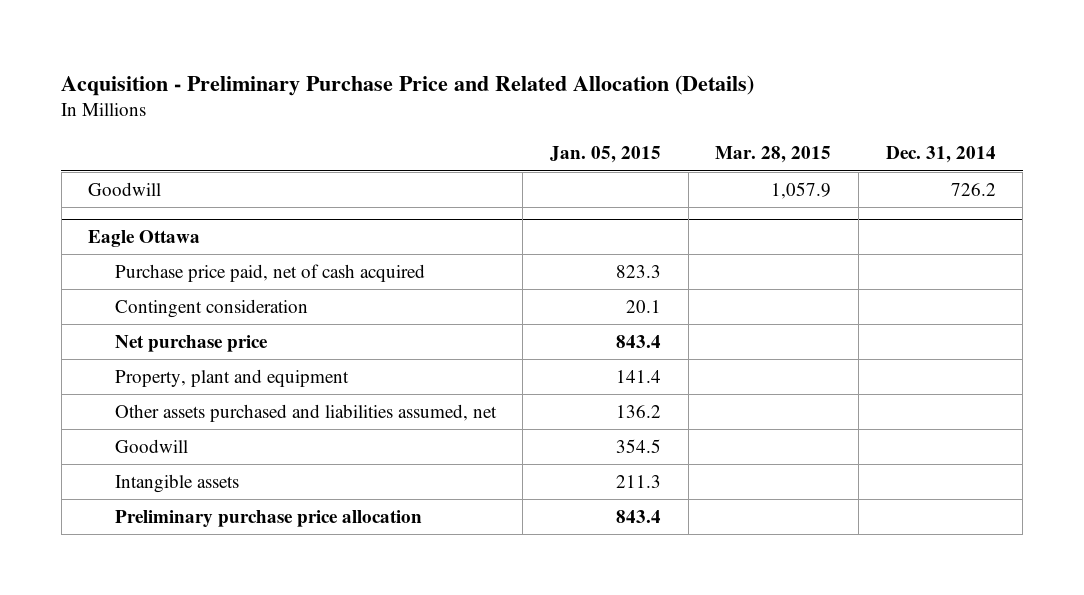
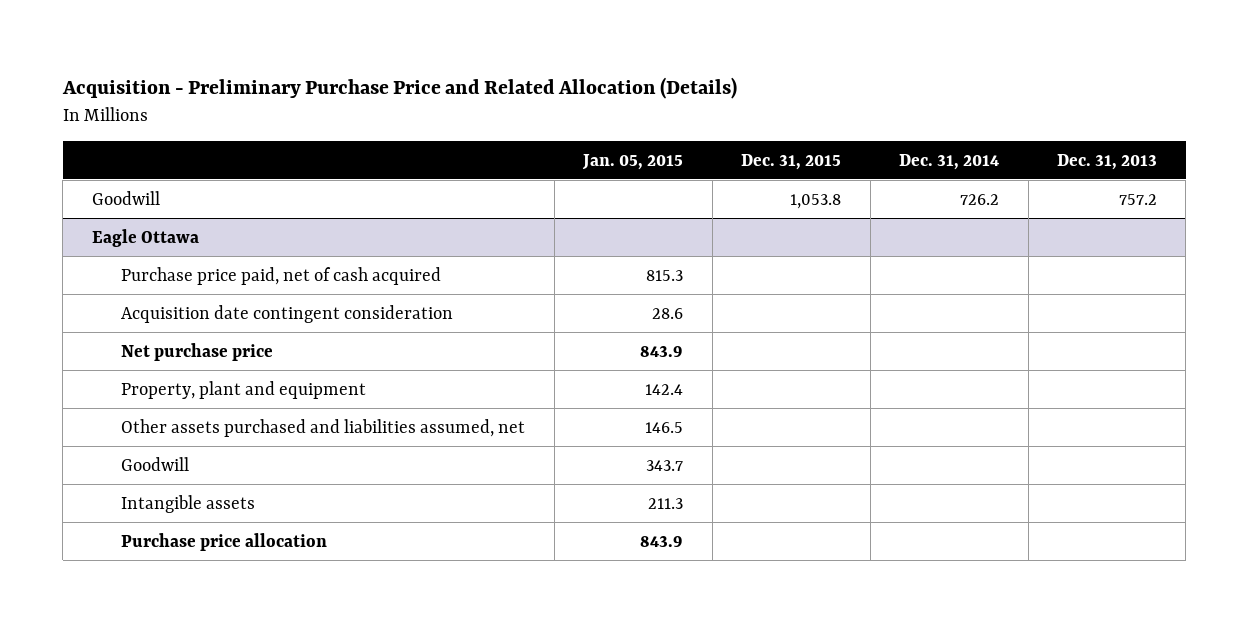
- | Jan. 05, 2015 | Mar. 28, 2015 | Dec. 31, 2014
+ | Jan. 05, 2015 | Dec. 31, 2015 | Dec. 31, 2014 | Dec. 31, 2013
@ Eagle Ottawa
- Purchase price paid, net of cash acquired | 823.3 | |
- Contingent consideration | 20.1 | |
- Net purchase price | 843.4 | |
- Property, plant and equipment | 141.4 | |
- Other assets purchased and liabilities assumed, net | 136.2 | |
- Goodwill | 354.5 | |
+ Purchase price paid, net of cash acquired | 815.3 | | |
+ Acquisition date contingent consideration | 28.6 | | |
+ Net purchase price | 843.9 | | |
+ Property, plant and equipment | 142.4 | | |
+ Other assets purchased and liabilities assumed, net | 146.5 | | |
+ Goodwill | 343.7 | | |
- Preliminary purchase price allocation | 843.4 | |
+ Purchase price allocation | 843.9 | | |

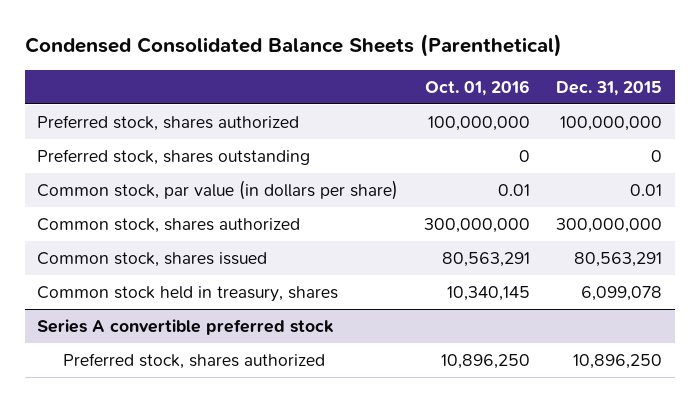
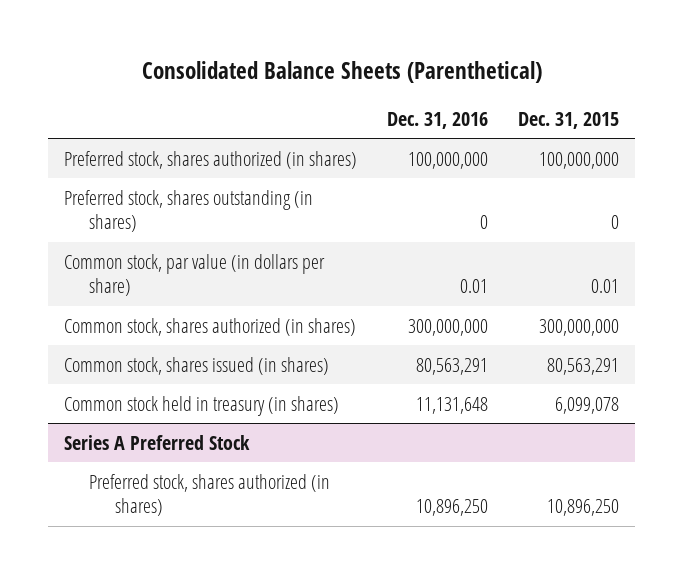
- Condensed Consolidated Balance Sheets (Parenthetical)
+ Consolidated Balance Sheets (Parenthetical)
- | Oct. 01, 2016 | Dec. 31, 2015
+ | Dec. 31, 2016 | Dec. 31, 2015
- Preferred stock, shares authorized | 100,000,000 | 100,000,000
- Preferred stock, shares outstanding | 0 | 0
+ Preferred stock, shares authorized (in shares) | 100,000,000 | 100,000,000
+ Preferred stock, shares outstanding (in shares) | 0 | 0
- Common stock, shares authorized | 300,000,000 | 300,000,000
- Common stock, shares issued | 80,563,291 | 80,563,291
- Common stock held in treasury, shares | 10,340,145 | 6,099,078
- Series A convertible preferred stock
- Preferred stock, shares authorized | 10,896,250 | 10,896,250
+ Common stock, shares authorized (in shares) | 300,000,000 | 300,000,000
+ Common stock, shares issued (in shares) | 80,563,291 | 80,563,291
+ Common stock held in treasury (in shares) | 11,131,648 | 6,099,078
+ Series A Preferred Stock
+ Preferred stock, shares authorized (in shares) | 10,896,250 | 10,896,250

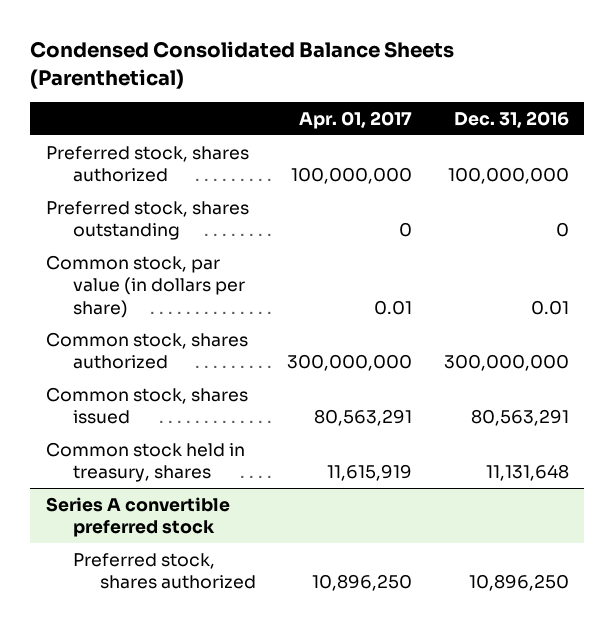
- Consolidated Balance Sheets (Parenthetical)
+ Condensed Consolidated Balance Sheets (Parenthetical)
- | Dec. 31, 2016 | Dec. 31, 2015
+ | Apr. 01, 2017 | Dec. 31, 2016
- Preferred stock, shares authorized (in shares) | 100,000,000 | 100,000,000
- Preferred stock, shares outstanding (in shares) | 0 | 0
+ Preferred stock, shares authorized | 100,000,000 | 100,000,000
+ Preferred stock, shares outstanding | 0 | 0
- Common stock, shares authorized (in shares) | 300,000,000 | 300,000,000
- Common stock, shares issued (in shares) | 80,563,291 | 80,563,291
- Common stock held in treasury (in shares) | 11,131,648 | 6,099,078
- Series A Preferred Stock
- Preferred stock, shares authorized (in shares) | 10,896,250 | 10,896,250
+ Common stock, shares authorized | 300,000,000 | 300,000,000
+ Common stock, shares issued | 80,563,291 | 80,563,291
+ Common stock held in treasury, shares | 11,615,919 | 11,131,648
+ Series A convertible preferred stock
+ Preferred stock, shares authorized | 10,896,250 | 10,896,250

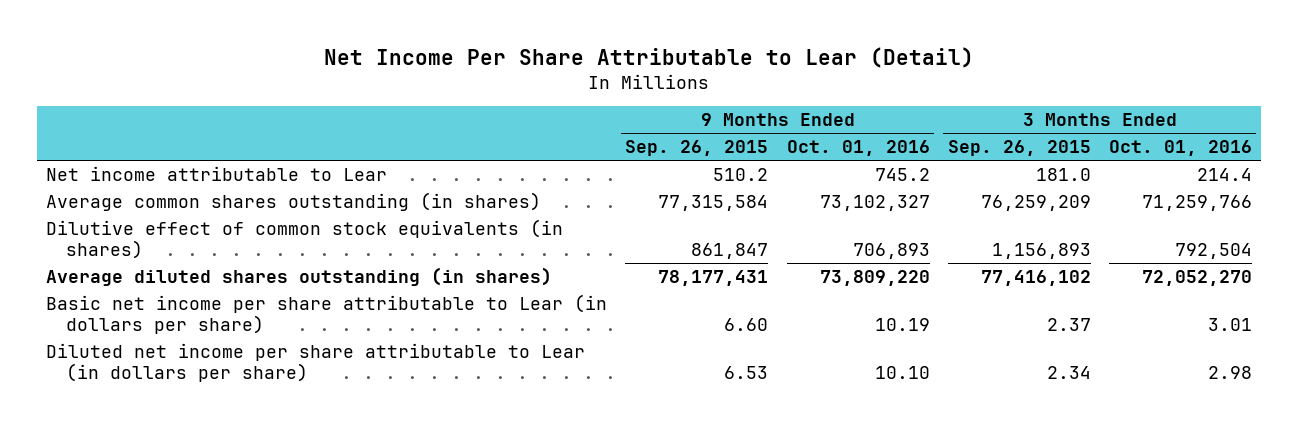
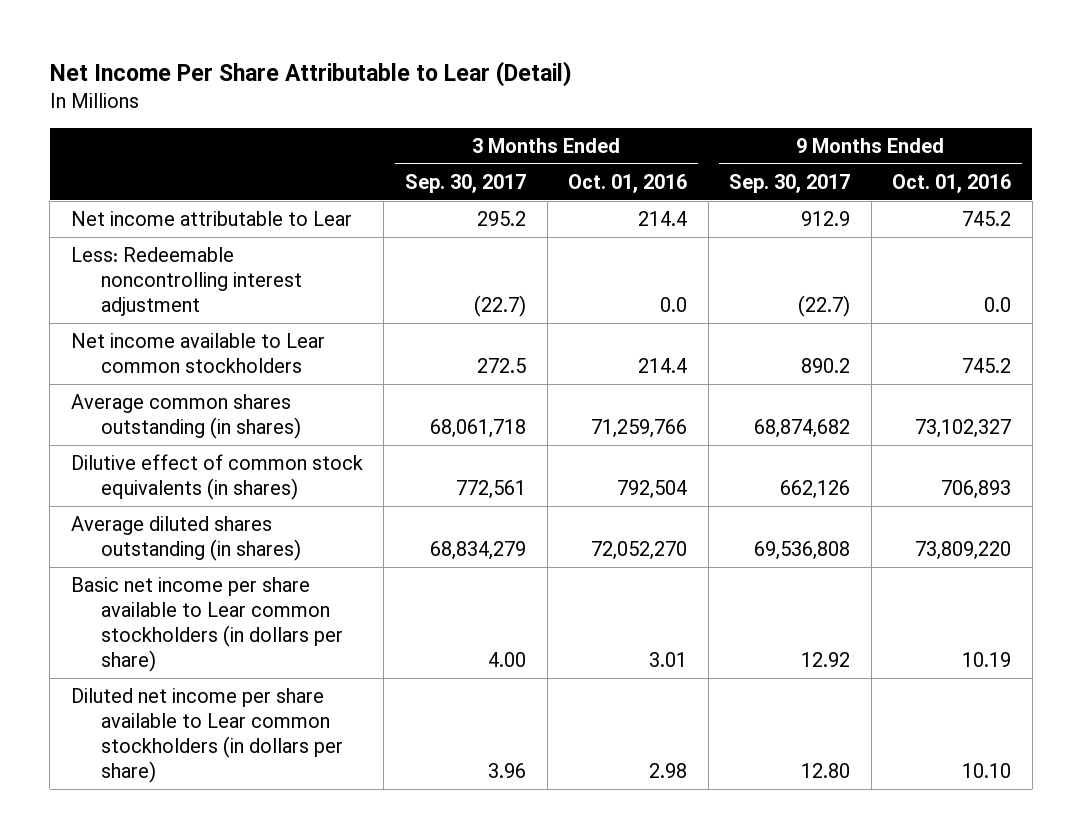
- | 9 Months Ended Sep. 26, 2015 | 9 Months Ended Oct. 01, 2016 | 3 Months Ended Sep. 26, 2015 | 3 Months Ended Oct. 01, 2016
+ | 3 Months Ended Sep. 30, 2017 | 3 Months Ended Oct. 01, 2016 | 9 Months Ended Sep. 30, 2017 | 9 Months Ended Oct. 01, 2016
+ Less: Redeemable noncontrolling interest adjustment | (22.7) | 0.0 | (22.7) | 0.0
+ Net income available to Lear common stockholders | 272.5 | 214.4 | 890.2 | 745.2
- Basic net income per share attributable to Lear (in dollars per share) | 6.60 | 10.19 | 2.37 | 3.01
- Diluted net income per share attributable to Lear (in dollars per share) | 6.53 | 10.10 | 2.34 | 2.98
+ Basic net income per share available to Lear common stockholders (in dollars per share) | 4.00 | 3.01 | 12.92 | 10.19
+ Diluted net income per share available to Lear common stockholders (in dollars per share) | 3.96 | 2.98 | 12.80 | 10.10

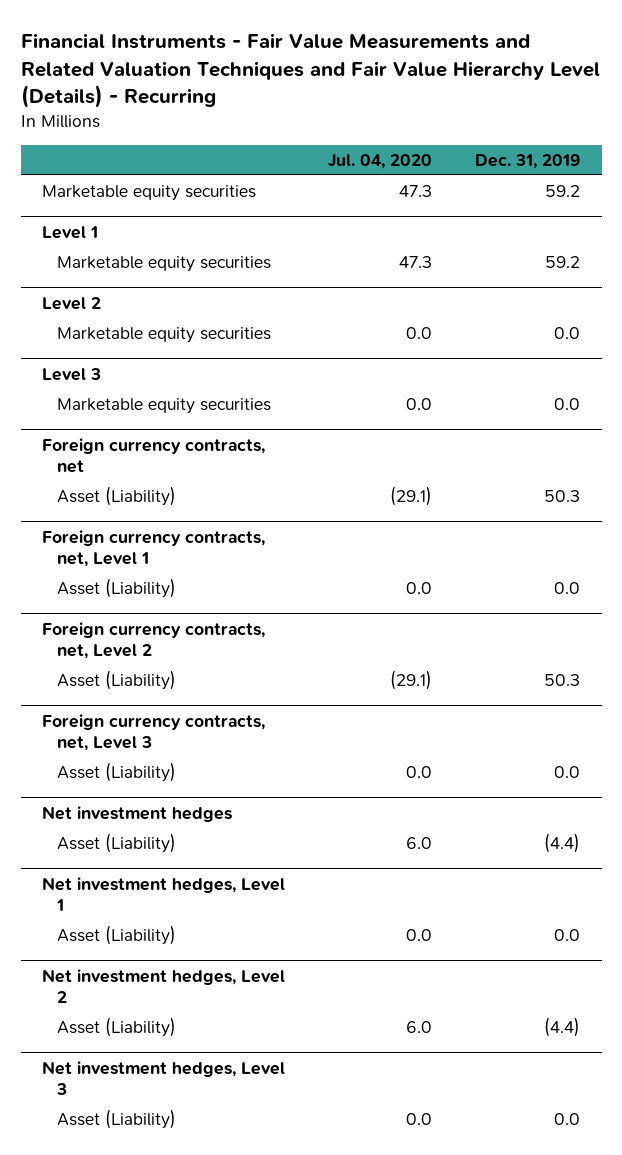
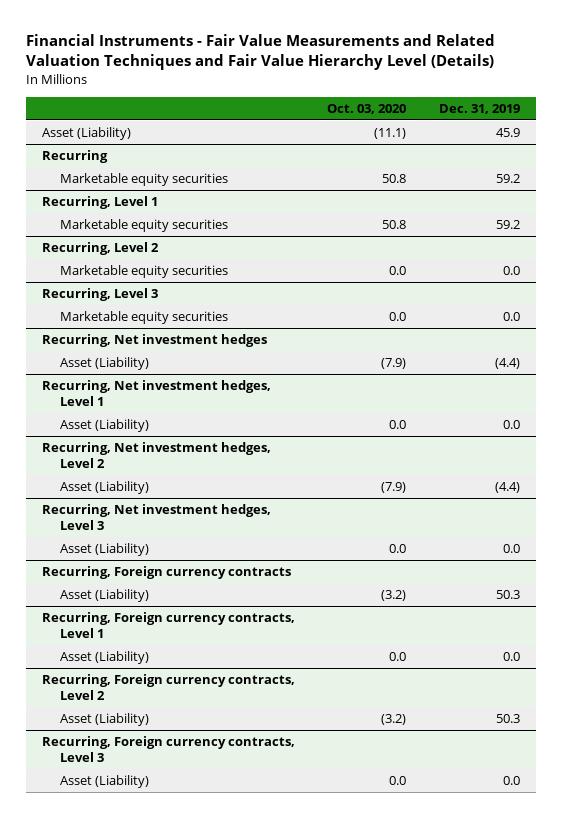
- Financial Instruments - Fair Value Measurements and Related Valuation Techniques and Fair Value Hierarchy Level (Details) - Recurring
+ Financial Instruments - Fair Value Measurements and Related Valuation Techniques and Fair Value Hierarchy Level (Details)
- | Jul. 04, 2020 | Dec. 31, 2019
+ | Oct. 03, 2020 | Dec. 31, 2019
+ Asset (Liability) | (11.1) | 45.9
+ Recurring
- Level 1
+ Recurring, Level 1
- Level 2
+ Recurring, Level 2
- Level 3
+ Recurring, Level 3
- Foreign currency contracts, net
- Asset (Liability) | (29.1) | 50.3
- Foreign currency contracts, net, Level 1
- Asset (Liability) | 0.0 | 0.0
- Foreign currency contracts, net, Level 2
- Asset (Liability) | (29.1) | 50.3
- Foreign currency contracts, net, Level 3
- Asset (Liability) | 0.0 | 0.0
- Net investment hedges
+ Recurring, Net investment hedges
- Net investment hedges, Level 1
+ Recurring, Net investment hedges, Level 1
- Net investment hedges, Level 2
+ Recurring, Net investment hedges, Level 2
- Net investment hedges, Level 3
+ Recurring, Net investment hedges, Level 3
+ Recurring, Foreign currency contracts
+ Asset (Liability) | (3.2) | 50.3
+ Recurring, Foreign currency contracts, Level 1
+ Asset (Liability) | 0.0 | 0.0
+ Recurring, Foreign currency contracts, Level 2
+ Asset (Liability) | (3.2) | 50.3
+ Recurring, Foreign currency contracts, Level 3
+ Asset (Liability) | 0.0 | 0.0

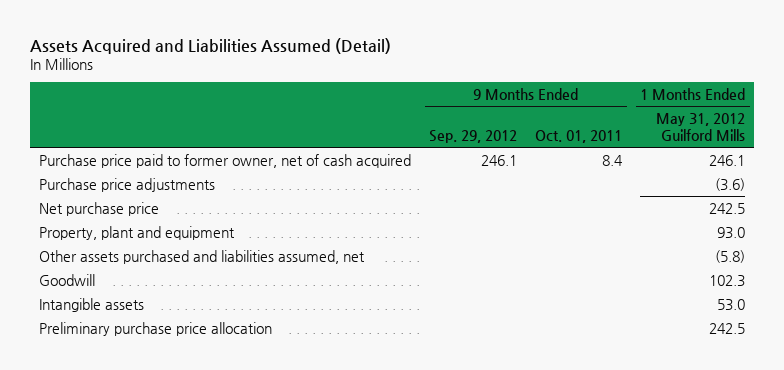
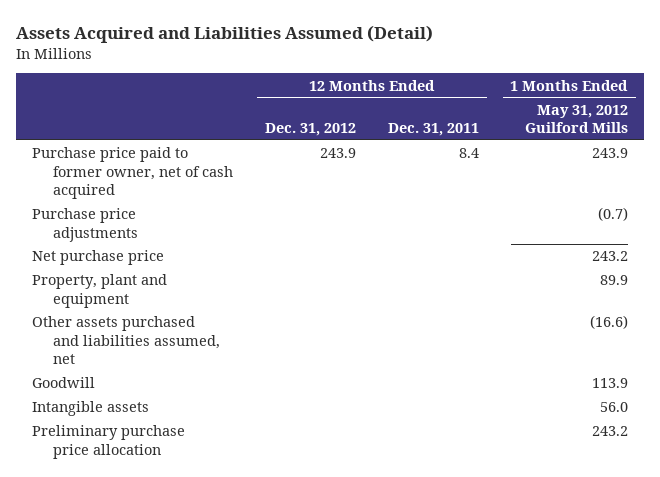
- | 9 Months Ended Sep. 29, 2012 | 9 Months Ended Oct. 01, 2011 | 1 Months Ended May 31, 2012 Guilford Mills
+ | 12 Months Ended Dec. 31, 2012 | 12 Months Ended Dec. 31, 2011 | 1 Months Ended May 31, 2012 Guilford Mills
- Purchase price paid to former owner, net of cash acquired | 246.1 | 8.4 | 246.1
- Purchase price adjustments | | | (3.6)
- Net purchase price | | | 242.5
- Property, plant and equipment | | | 93.0
- Other assets purchased and liabilities assumed, net | | | (5.8)
- Goodwill | | | 102.3
- Intangible assets | | | 53.0
- Preliminary purchase price allocation | | | 242.5
+ Purchase price paid to former owner, net of cash acquired | 243.9 | 8.4 | 243.9
+ Purchase price adjustments | | | (0.7)
+ Net purchase price | | | 243.2
+ Property, plant and equipment | | | 89.9
+ Other assets purchased and liabilities assumed, net | | | (16.6)
+ Goodwill | | | 113.9
+ Intangible assets | | | 56.0
+ Preliminary purchase price allocation | | | 243.2

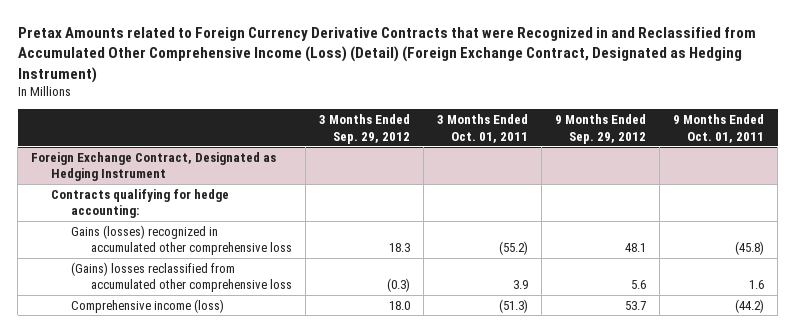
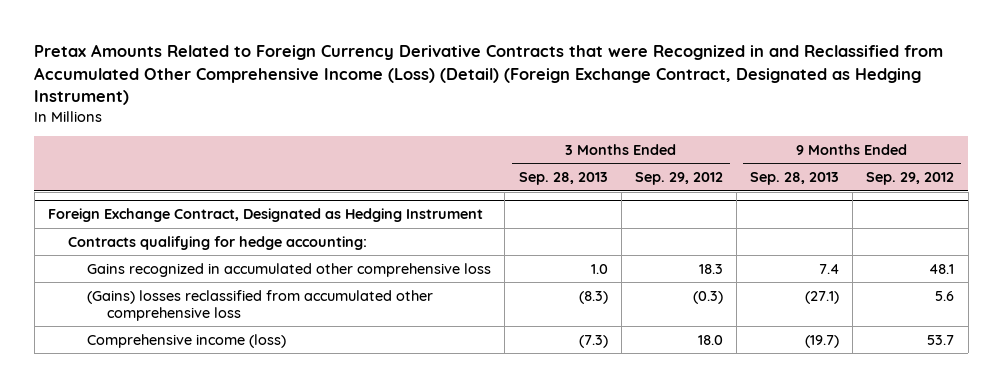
- Pretax Amounts related to Foreign Currency Derivative Contracts that were Recognized in and Reclassified from Accumulated Other Comprehensive Income (Loss) (Detail) (Foreign Exchange Contract, Designated as Hedging Instrument)
+ Pretax Amounts Related to Foreign Currency Derivative Contracts that were Recognized in and Reclassified from Accumulated Other Comprehensive Income (Loss) (Detail) (Foreign Exchange Contract, Designated as Hedging Instrument)
- | 3 Months Ended Sep. 29, 2012 | 3 Months Ended Oct. 01, 2011 | 9 Months Ended Sep. 29, 2012 | 9 Months Ended Oct. 01, 2011
+ | 3 Months Ended Sep. 28, 2013 | 3 Months Ended Sep. 29, 2012 | 9 Months Ended Sep. 28, 2013 | 9 Months Ended Sep. 29, 2012
@ Foreign Exchange Contract, Designated as Hedging Instrument
- Gains (losses) recognized in accumulated other comprehensive loss | 18.3 | (55.2) | 48.1 | (45.8)
+ Gains recognized in accumulated other comprehensive loss | 1.0 | 18.3 | 7.4 | 48.1

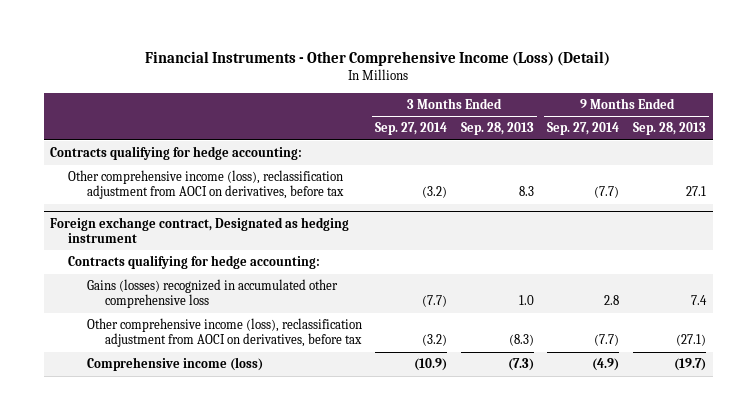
- Pretax Amounts Related to Foreign Currency Derivative Contracts that were Recognized in and Reclassified from Accumulated Other Comprehensive Income (Loss) (Detail) (Foreign Exchange Contract, Designated as Hedging Instrument)
+ Financial Instruments - Other Comprehensive Income (Loss) (Detail)
- | 3 Months Ended Sep. 28, 2013 | 3 Months Ended Sep. 29, 2012 | 9 Months Ended Sep. 28, 2013 | 9 Months Ended Sep. 29, 2012
+ | 3 Months Ended Sep. 27, 2014 | 3 Months Ended Sep. 28, 2013 | 9 Months Ended Sep. 27, 2014 | 9 Months Ended Sep. 28, 2013
- Foreign Exchange Contract, Designated as Hedging Instrument
- Gains recognized in accumulated other comprehensive loss | 1.0 | 18.3 | 7.4 | 48.1
- (Gains) losses reclassified from accumulated other comprehensive loss | (8.3) | (0.3) | (27.1) | 5.6
+ Other comprehensive income (loss), reclassification adjustment from AOCI on derivatives, before tax | (3.2) | 8.3 | (7.7) | 27.1
+ Foreign exchange contract, Designated as hedging instrument
+ Contracts qualifying for hedge accounting:
+ Gains (losses) recognized in accumulated other comprehensive loss | (7.7) | 1.0 | 2.8 | 7.4
+ Other comprehensive income (loss), reclassification adjustment from AOCI on derivatives, before tax | (3.2) | (8.3) | (7.7) | (27.1)

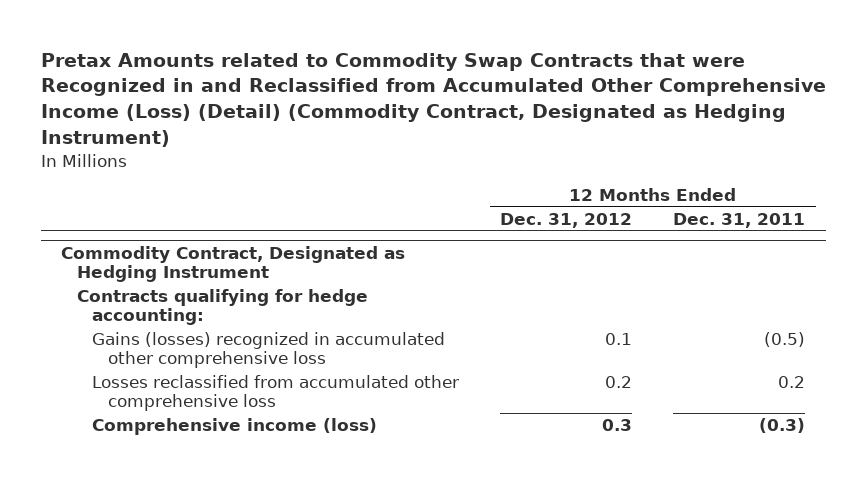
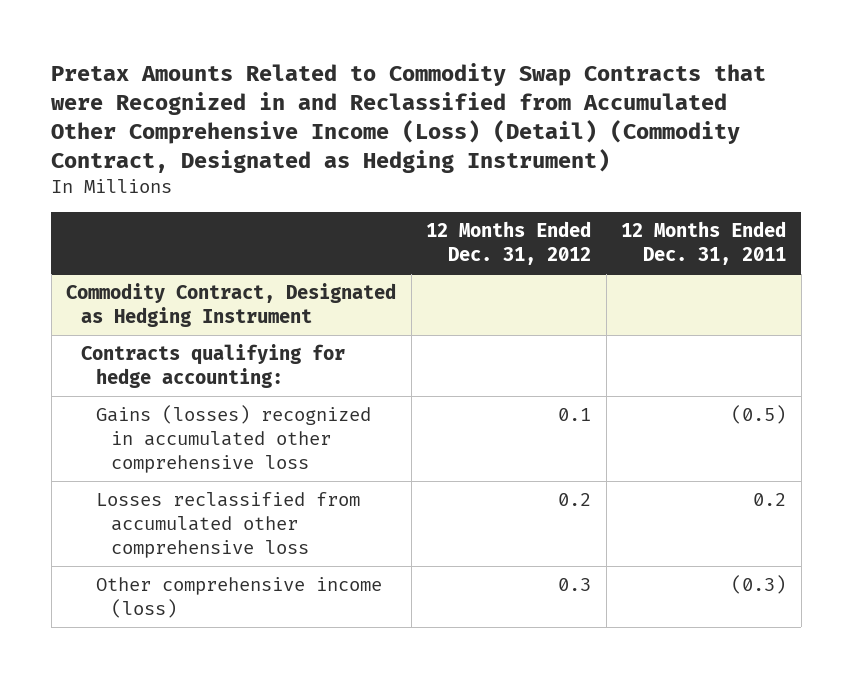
- Pretax Amounts related to Commodity Swap Contracts that were Recognized in and Reclassified from Accumulated Other Comprehensive Income (Loss) (Detail) (Commodity Contract, Designated as Hedging Instrument)
+ Pretax Amounts Related to Commodity Swap Contracts that were Recognized in and Reclassified from Accumulated Other Comprehensive Income (Loss) (Detail) (Commodity Contract, Designated as Hedging Instrument)
@ Commodity Contract, Designated as Hedging Instrument
- Comprehensive income (loss) | 0.3 | (0.3)
+ Other comprehensive income (loss) | 0.3 | (0.3)

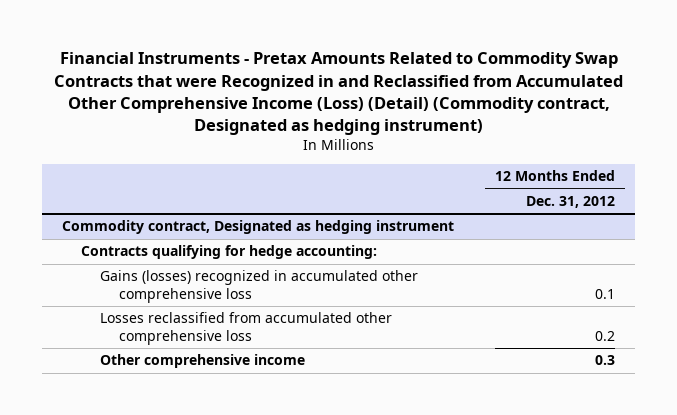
- Pretax Amounts Related to Commodity Swap Contracts that were Recognized in and Reclassified from Accumulated Other Comprehensive Income (Loss) (Detail) (Commodity Contract, Designated as Hedging Instrument)
+ Financial Instruments - Pretax Amounts Related to Commodity Swap Contracts that were Recognized in and Reclassified from Accumulated Other Comprehensive Income (Loss) (Detail) (Commodity contract, Designated as hedging instrument)
- | 12 Months Ended Dec. 31, 2012 | 12 Months Ended Dec. 31, 2011
+ | 12 Months Ended Dec. 31, 2012
- Commodity Contract, Designated as Hedging Instrument
+ Commodity contract, Designated as hedging instrument
- Other comprehensive income (loss) | 0.3 | (0.3)
+ Other comprehensive income | 0.3

